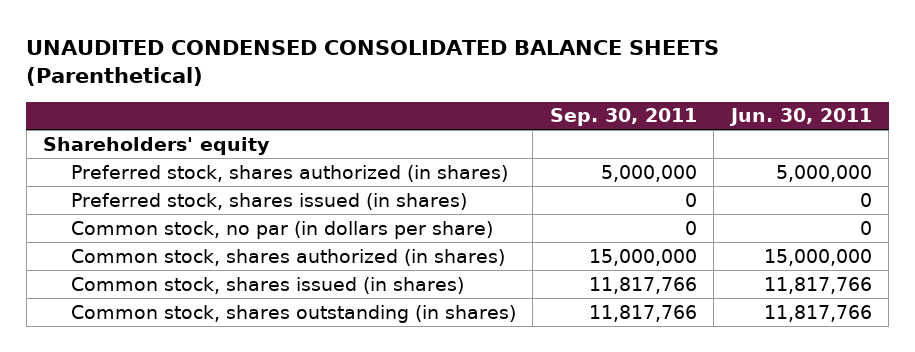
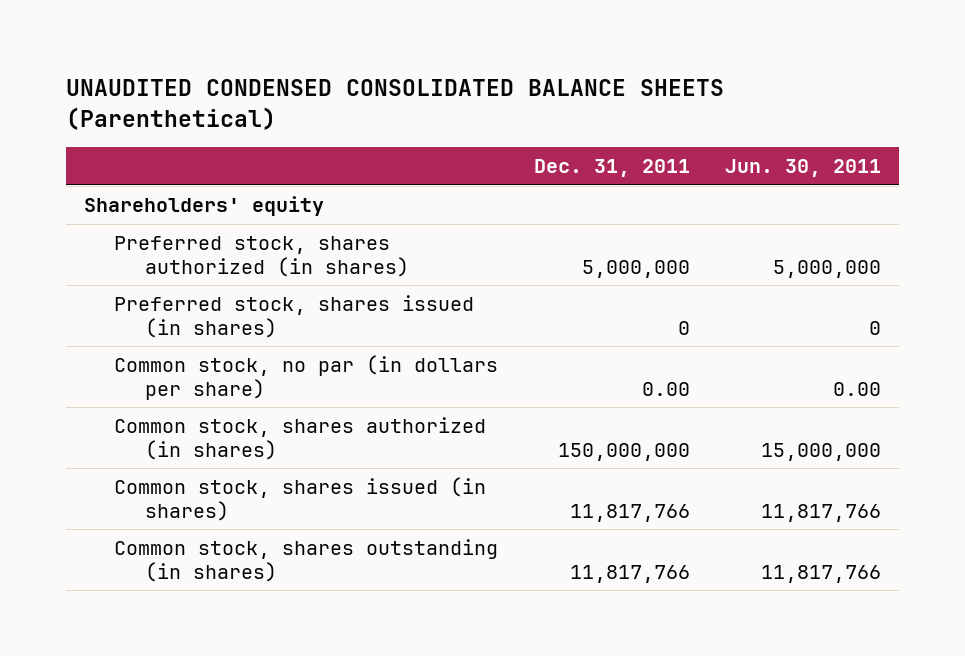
- | Sep. 30, 2011 | Jun. 30, 2011
+ | Dec. 31, 2011 | Jun. 30, 2011
- Common stock, no par (in dollars per share) | 0 | 0
+ Common stock, no par (in dollars per share) | 0.00 | 0.00

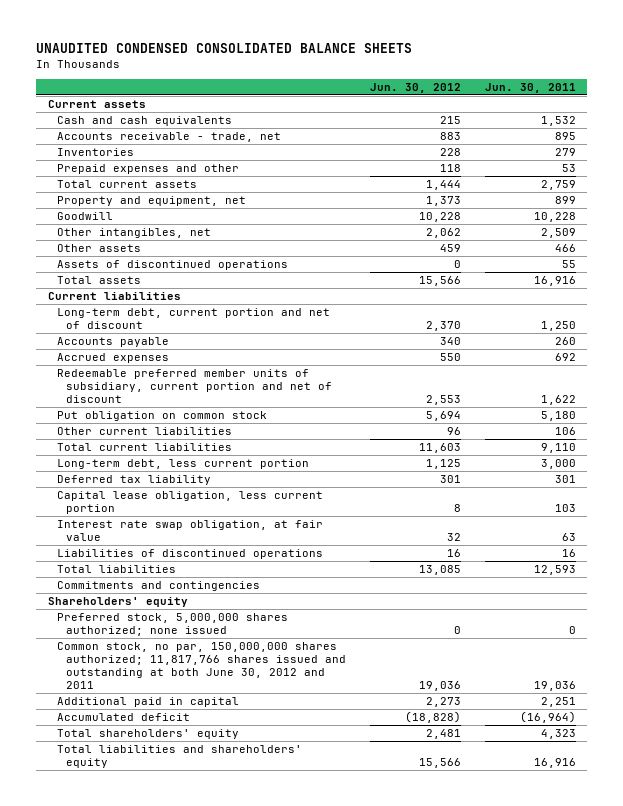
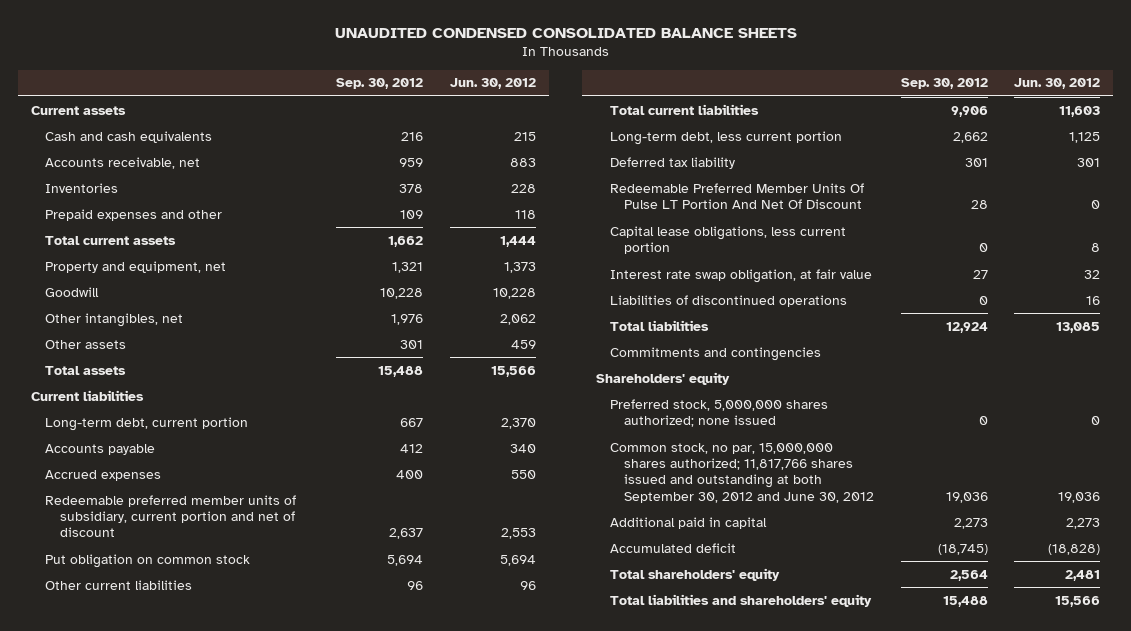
- | Jun. 30, 2012 | Jun. 30, 2011
+ | Sep. 30, 2012 | Jun. 30, 2012
- Accounts receivable - trade, net | 883 | 895
+ Accounts receivable, net | 959 | 883
- Assets of discontinued operations | 0 | 55
- Long-term debt, current portion and net of discount | 2,370 | 1,250
+ Long-term debt, current portion | 667 | 2,370
- Capital lease obligation, less current portion | 8 | 103
+ Redeemable Preferred Member Units Of Pulse LT Portion And Net Of Discount | 28 | 0
+ Capital lease obligations, less current portion | 0 | 8
- Common stock, no par, 150,000,000 shares authorized; 11,817,766 shares issued and outstanding at both June 30, 2012 and 2011 | 19,036 | 19,036
+ Common stock, no par, 15,000,000 shares authorized; 11,817,766 shares issued and outstanding at both September 30, 2012 and June 30, 2012 | 19,036 | 19,036

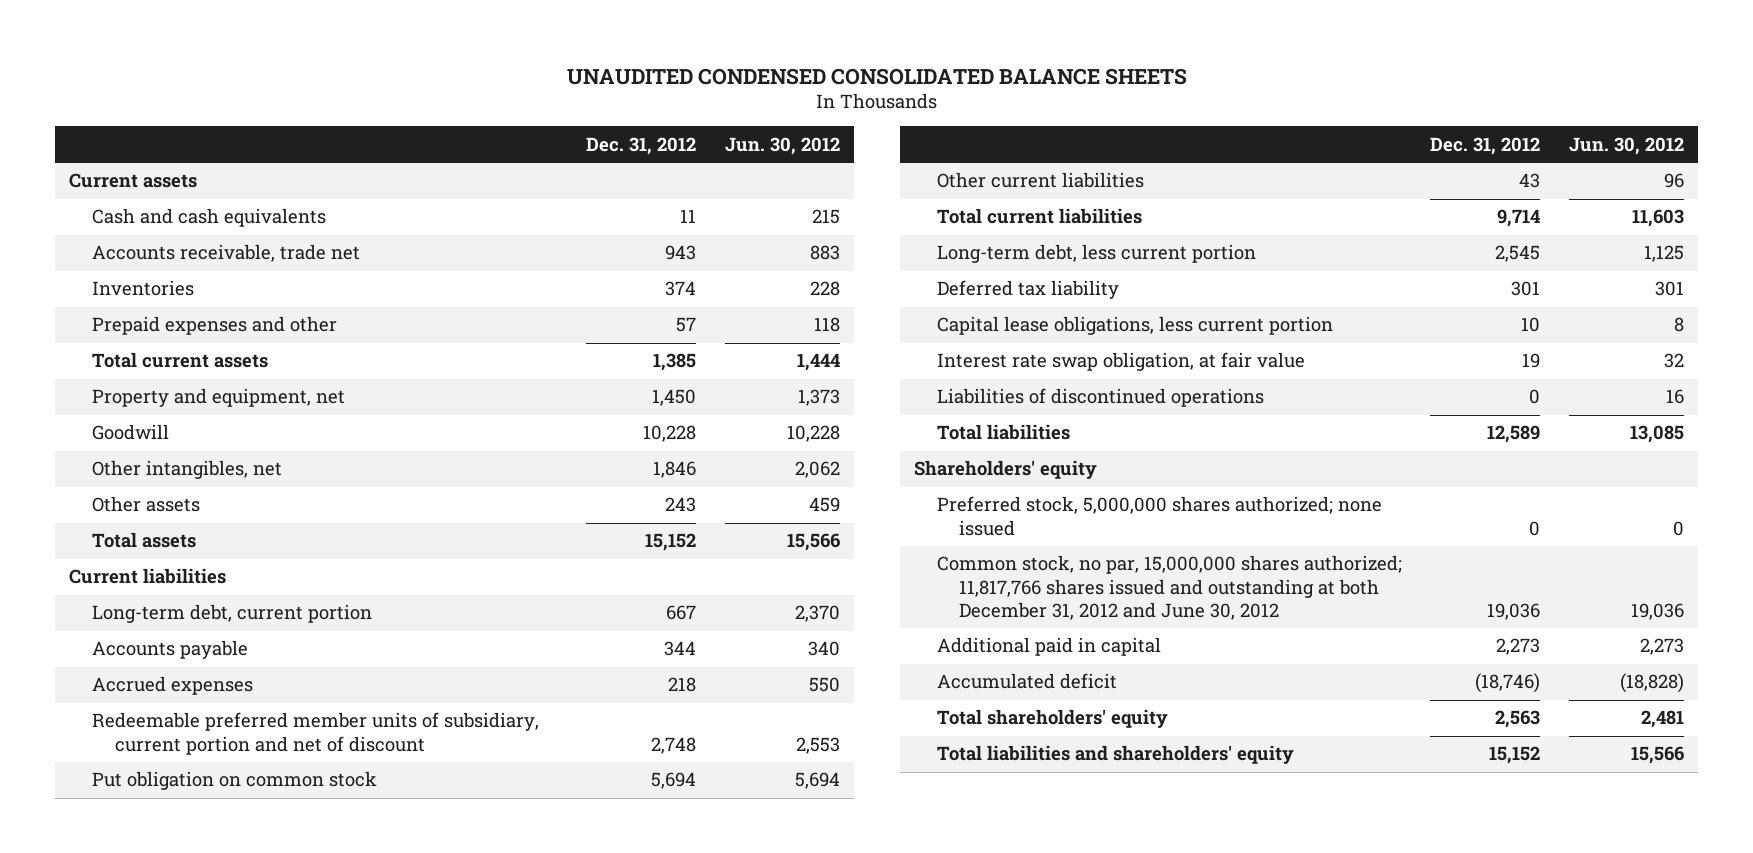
- | Sep. 30, 2012 | Jun. 30, 2012
+ | Dec. 31, 2012 | Jun. 30, 2012
- Accounts receivable, net | 959 | 883
+ Accounts receivable, trade net | 943 | 883
- Redeemable Preferred Member Units Of Pulse LT Portion And Net Of Discount | 28 | 0
- Commitments and contingencies
- Common stock, no par, 15,000,000 shares authorized; 11,817,766 shares issued and outstanding at both September 30, 2012 and June 30, 2012 | 19,036 | 19,036
+ Common stock, no par, 15,000,000 shares authorized; 11,817,766 shares issued and outstanding at both December 31, 2012 and June 30, 2012 | 19,036 | 19,036

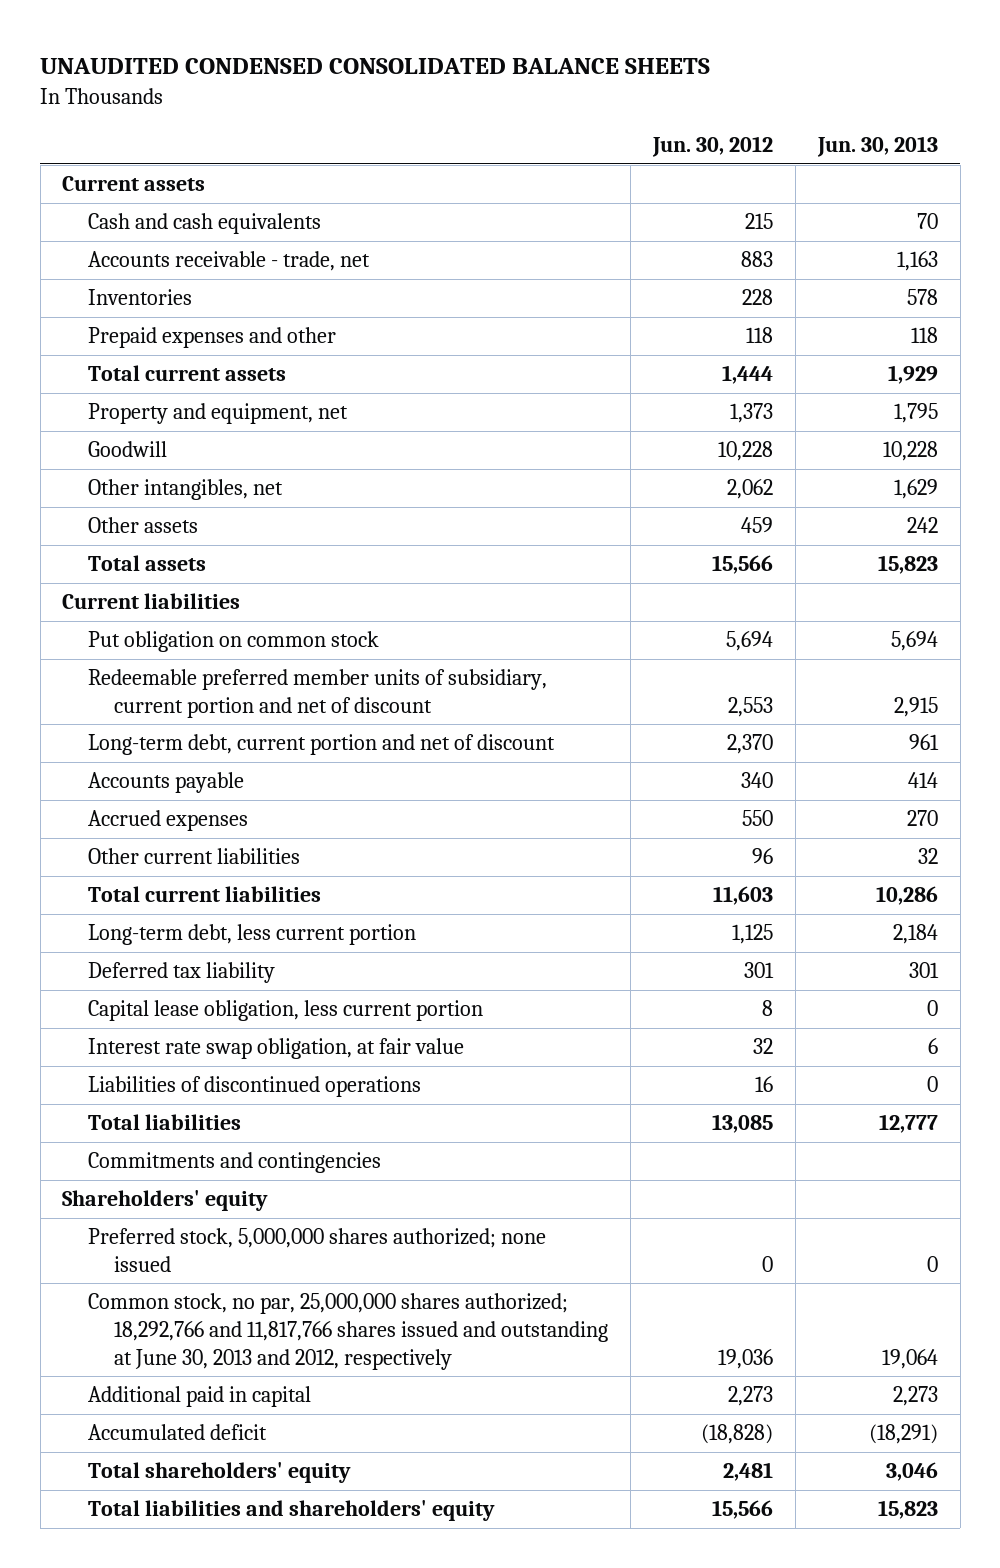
- | Dec. 31, 2012 | Jun. 30, 2012
+ | Jun. 30, 2012 | Jun. 30, 2013
- Accounts receivable, trade net | 943 | 883
+ Accounts receivable - trade, net | 883 | 1,163
- Long-term debt, current portion | 667 | 2,370
moved up: Put obligation on common stock | 5,694 | 5,694
moved up: Redeemable preferred member units of subsidiary, current portion and net of discount | 2,553 | 2,915
+ Long-term debt, current portion and net of discount | 2,370 | 961
- Capital lease obligations, less current portion | 10 | 8
+ Capital lease obligation, less current portion | 8 | 0
+ Commitments and contingencies
- Common stock, no par, 15,000,000 shares authorized; 11,817,766 shares issued and outstanding at both December 31, 2012 and June 30, 2012 | 19,036 | 19,036
+ Common stock, no par, 25,000,000 shares authorized; 18,292,766 and 11,817,766 shares issued and outstanding at June 30, 2013 and 2012, respectively | 19,036 | 19,064

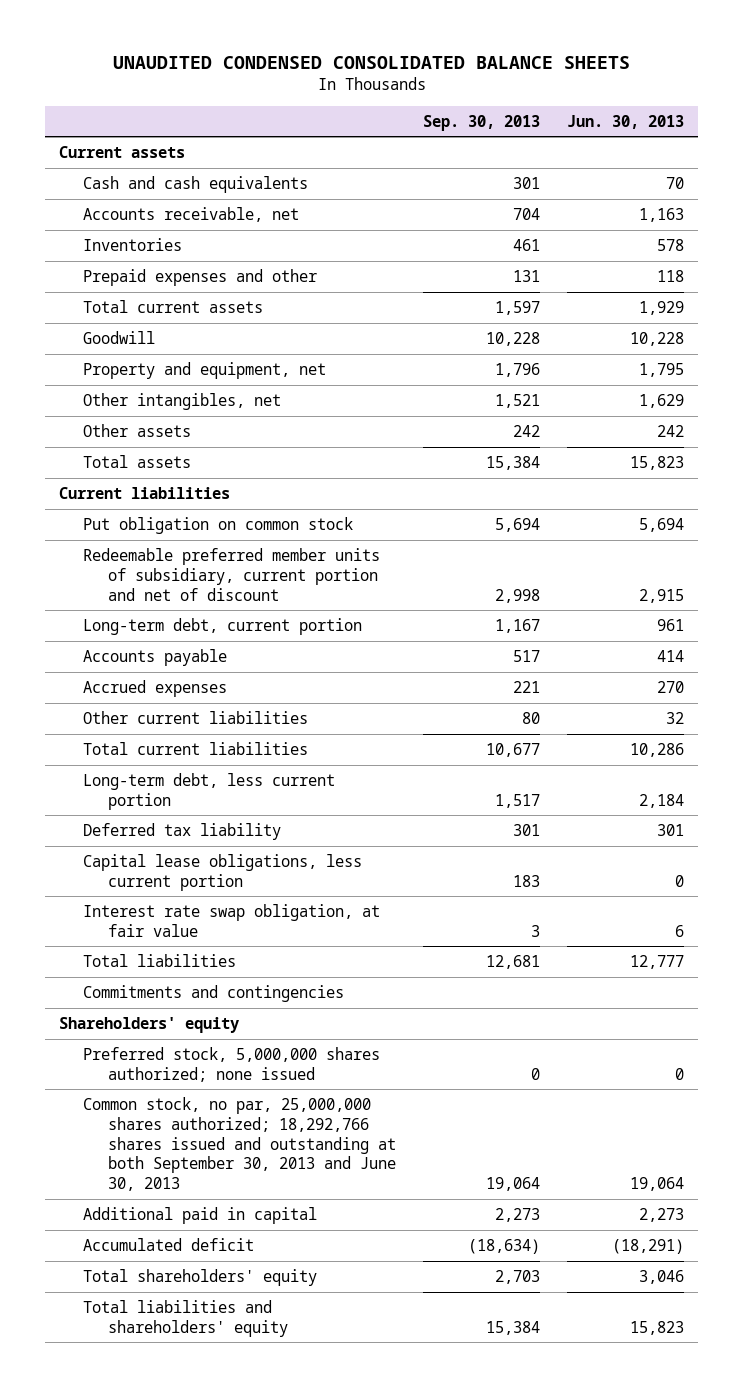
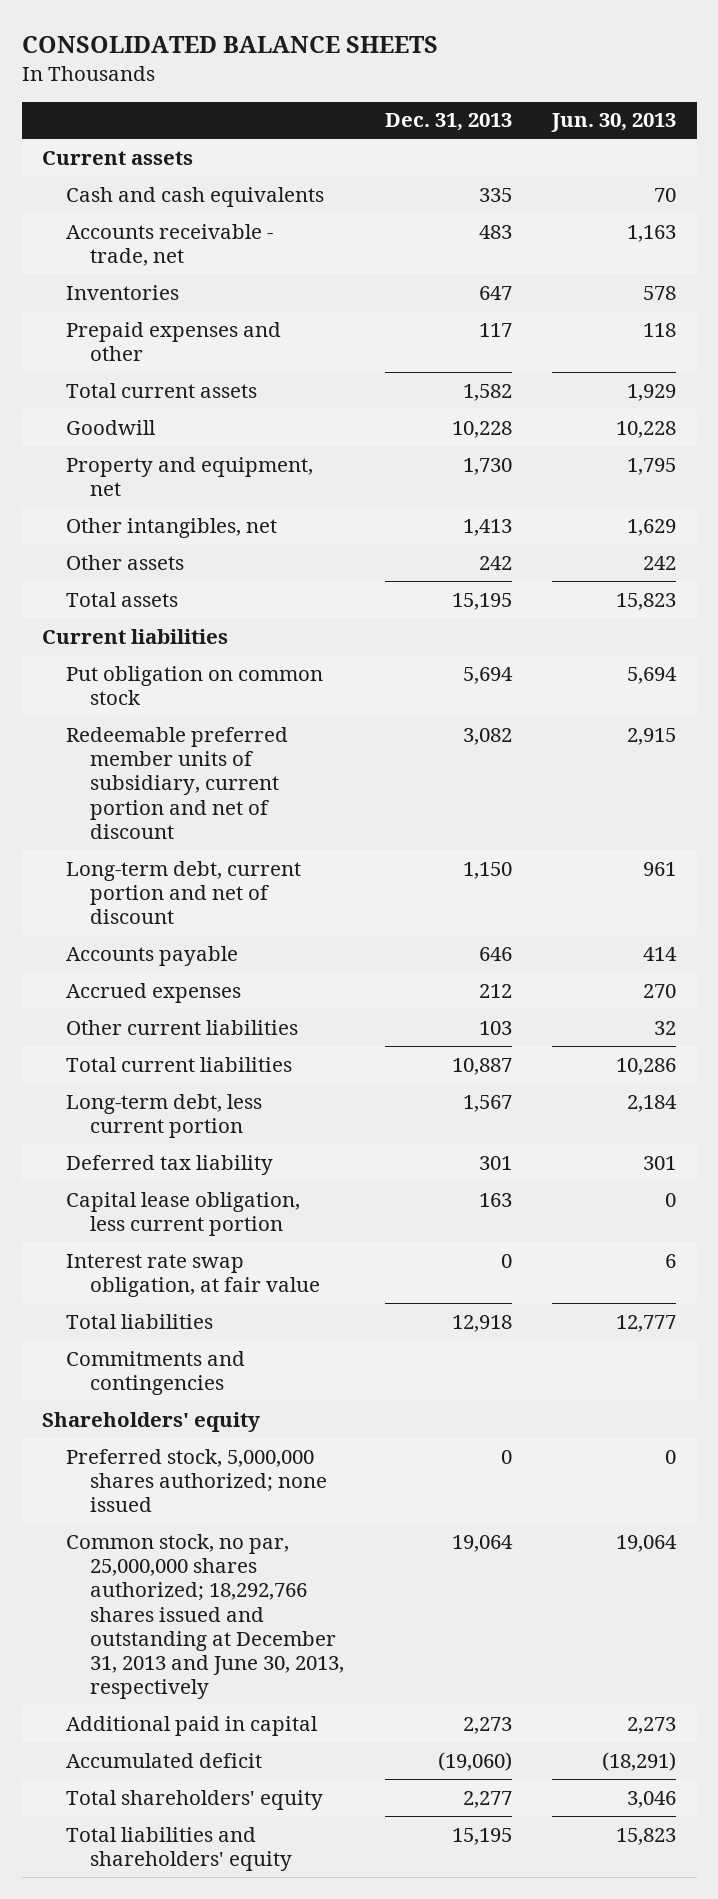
- UNAUDITED CONDENSED CONSOLIDATED BALANCE SHEETS
+ CONSOLIDATED BALANCE SHEETS
- | Sep. 30, 2013 | Jun. 30, 2013
+ | Dec. 31, 2013 | Jun. 30, 2013
- Accounts receivable, net | 704 | 1,163
+ Accounts receivable - trade, net | 483 | 1,163
- Long-term debt, current portion | 1,167 | 961
+ Long-term debt, current portion and net of discount | 1,150 | 961
- Capital lease obligations, less current portion | 183 | 0
+ Capital lease obligation, less current portion | 163 | 0
- Common stock, no par, 25,000,000 shares authorized; 18,292,766 shares issued and outstanding at both September 30, 2013 and June 30, 2013 | 19,064 | 19,064
+ Common stock, no par, 25,000,000 shares authorized; 18,292,766 shares issued and outstanding at December 31, 2013 and June 30, 2013, respectively | 19,064 | 19,064

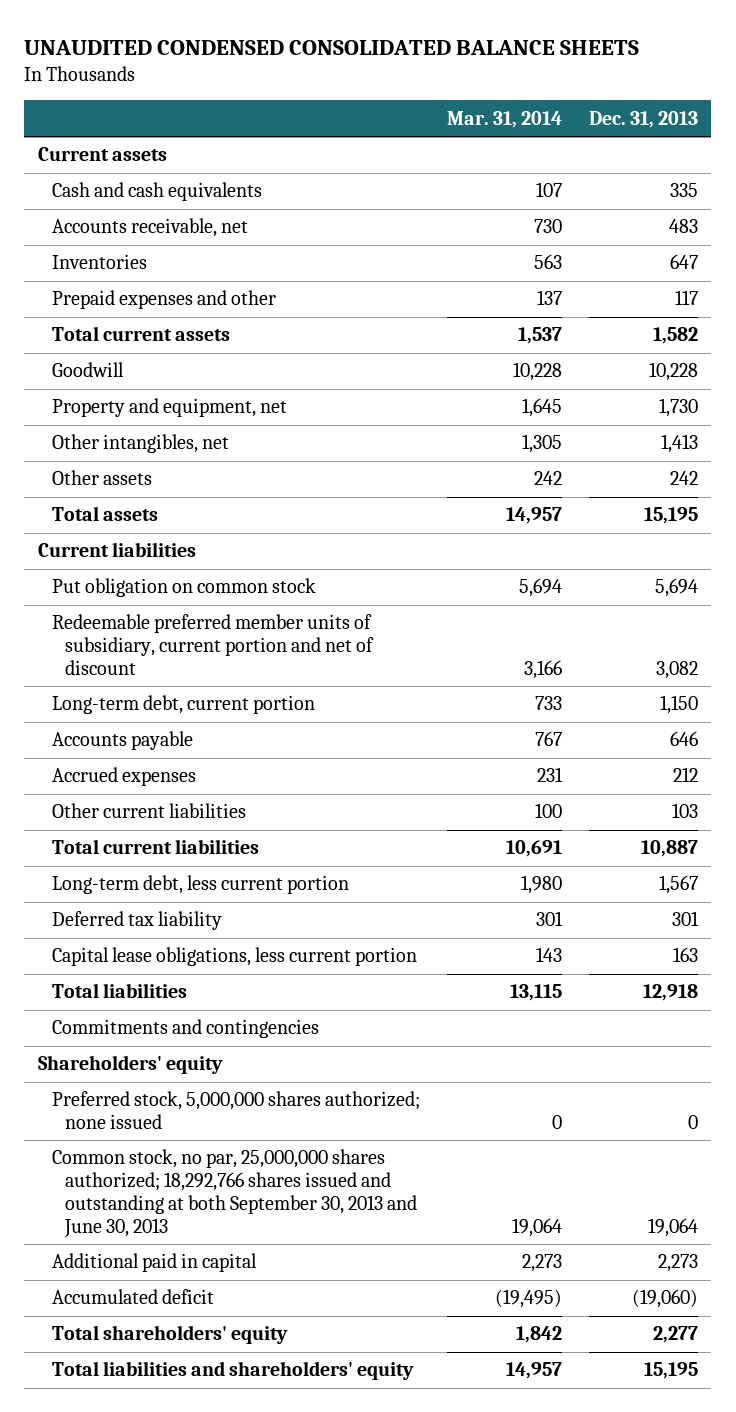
- CONSOLIDATED BALANCE SHEETS
+ UNAUDITED CONDENSED CONSOLIDATED BALANCE SHEETS
- | Dec. 31, 2013 | Jun. 30, 2013
+ | Mar. 31, 2014 | Dec. 31, 2013
- Accounts receivable - trade, net | 483 | 1,163
+ Accounts receivable, net | 730 | 483
- Long-term debt, current portion and net of discount | 1,150 | 961
+ Long-term debt, current portion | 733 | 1,150
- Capital lease obligation, less current portion | 163 | 0
- Interest rate swap obligation, at fair value | 0 | 6
+ Capital lease obligations, less current portion | 143 | 163
- Common stock, no par, 25,000,000 shares authorized; 18,292,766 shares issued and outstanding at December 31, 2013 and June 30, 2013, respectively | 19,064 | 19,064
+ Common stock, no par, 25,000,000 shares authorized; 18,292,766 shares issued and outstanding at both September 30, 2013 and June 30, 2013 | 19,064 | 19,064

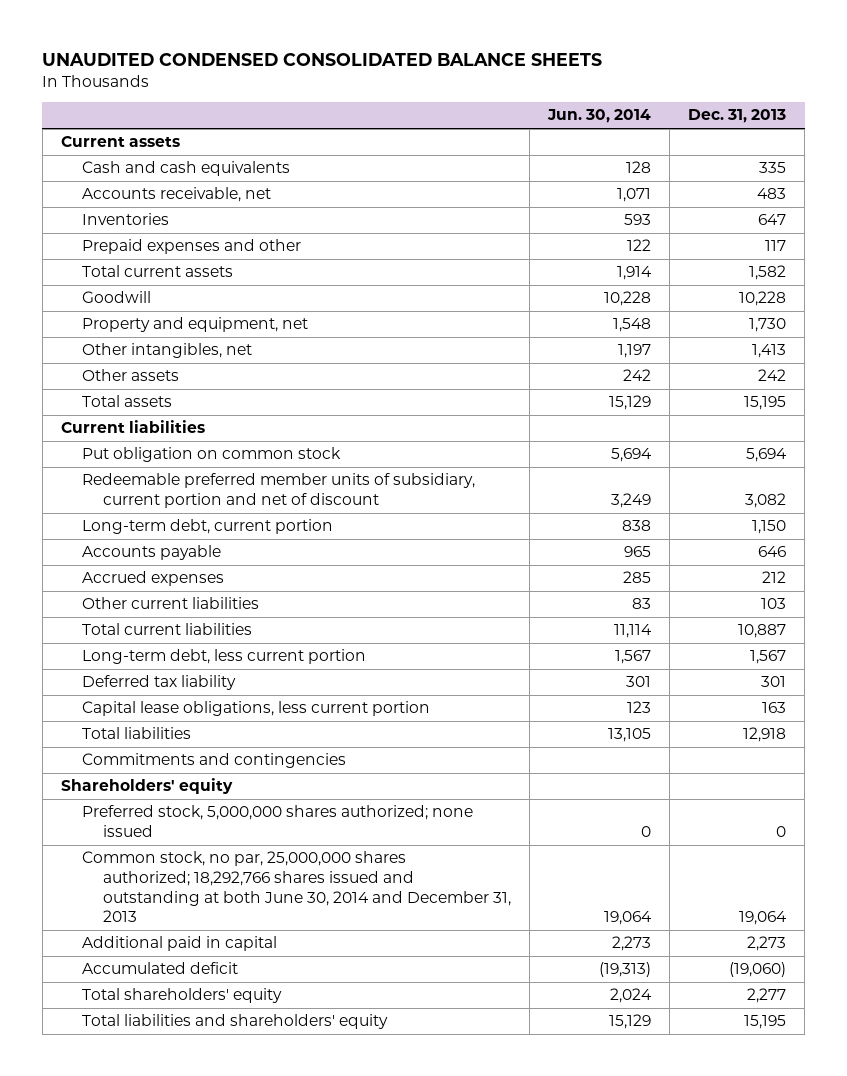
- | Mar. 31, 2014 | Dec. 31, 2013
+ | Jun. 30, 2014 | Dec. 31, 2013
- Common stock, no par, 25,000,000 shares authorized; 18,292,766 shares issued and outstanding at both September 30, 2013 and June 30, 2013 | 19,064 | 19,064
+ Common stock, no par, 25,000,000 shares authorized; 18,292,766 shares issued and outstanding at both June 30, 2014 and December 31, 2013 | 19,064 | 19,064

